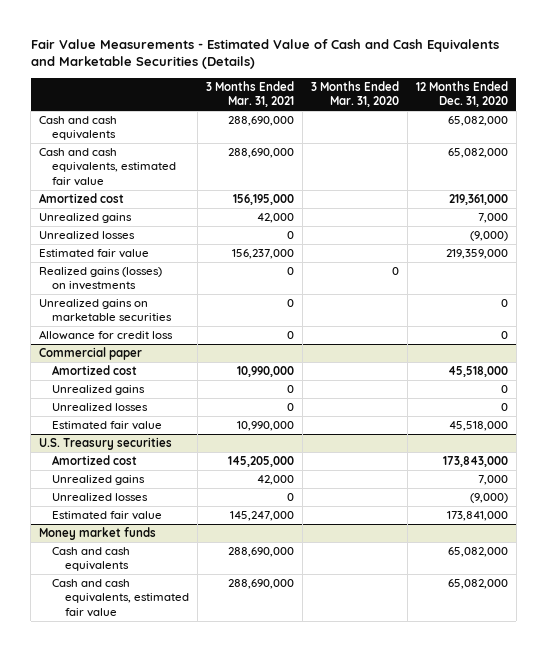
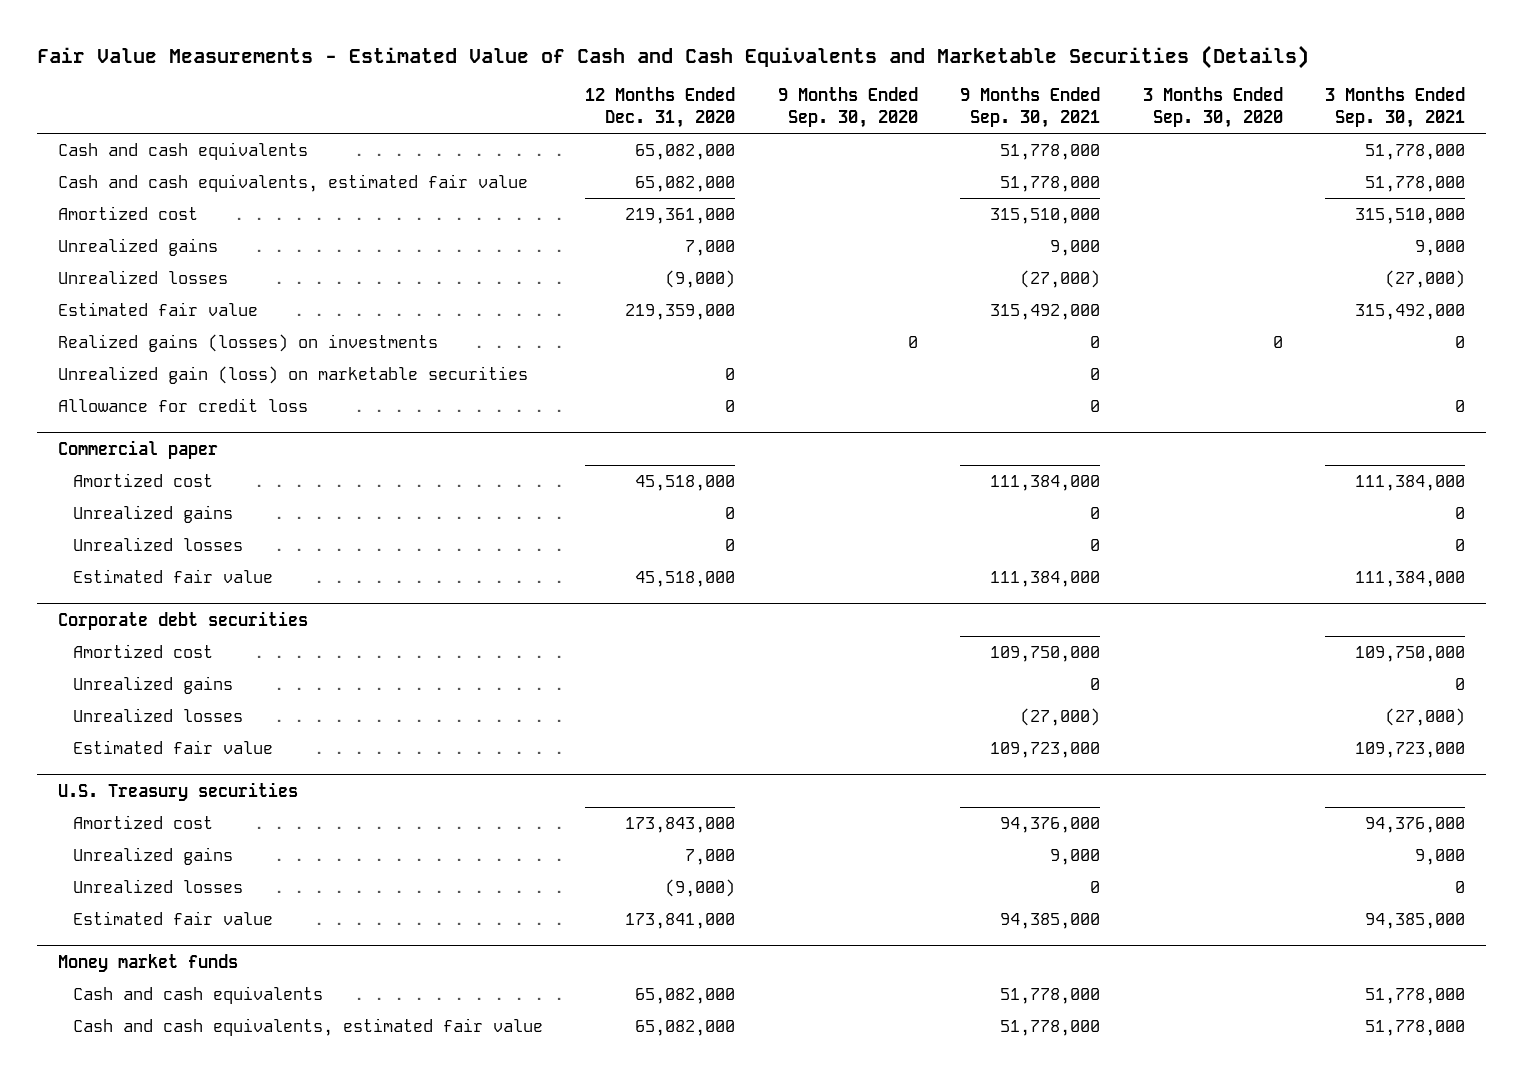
- | 3 Months Ended Mar. 31, 2021 | 3 Months Ended Mar. 31, 2020 | 12 Months Ended Dec. 31, 2020
+ | 12 Months Ended Dec. 31, 2020 | 9 Months Ended Sep. 30, 2020 | 9 Months Ended Sep. 30, 2021 | 3 Months Ended Sep. 30, 2020 | 3 Months Ended Sep. 30, 2021
- Unrealized gains on marketable securities | 0 | | 0
+ Unrealized gain (loss) on marketable securities | 0 | | 0 | |
+ Corporate debt securities
+ Amortized cost | | | 109,750,000 | | 109,750,000
+ Unrealized gains | | | 0 | | 0
+ Unrealized losses | | | (27,000) | | (27,000)
+ Estimated fair value | | | 109,723,000 | | 109,723,000

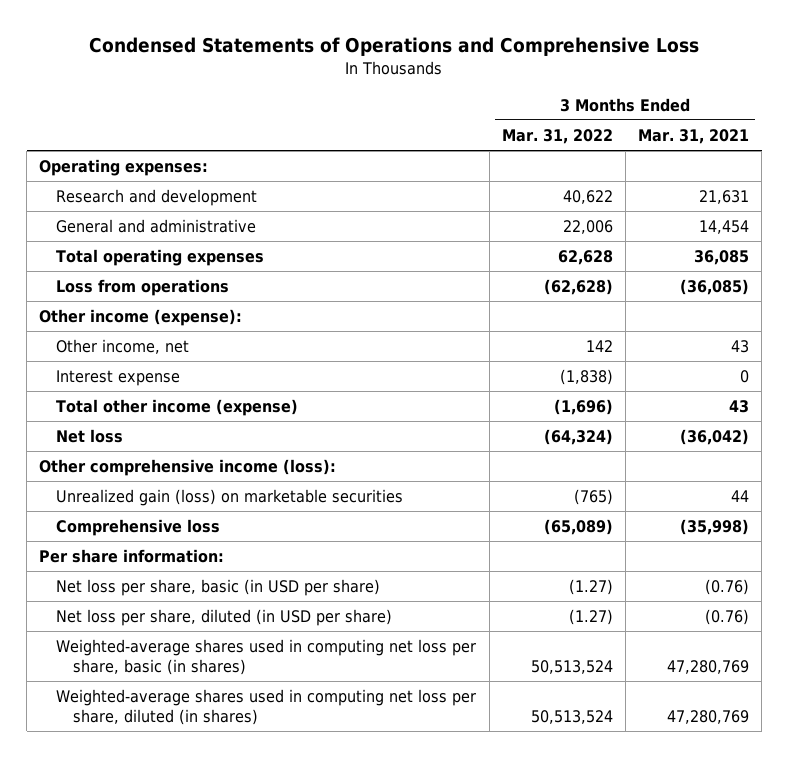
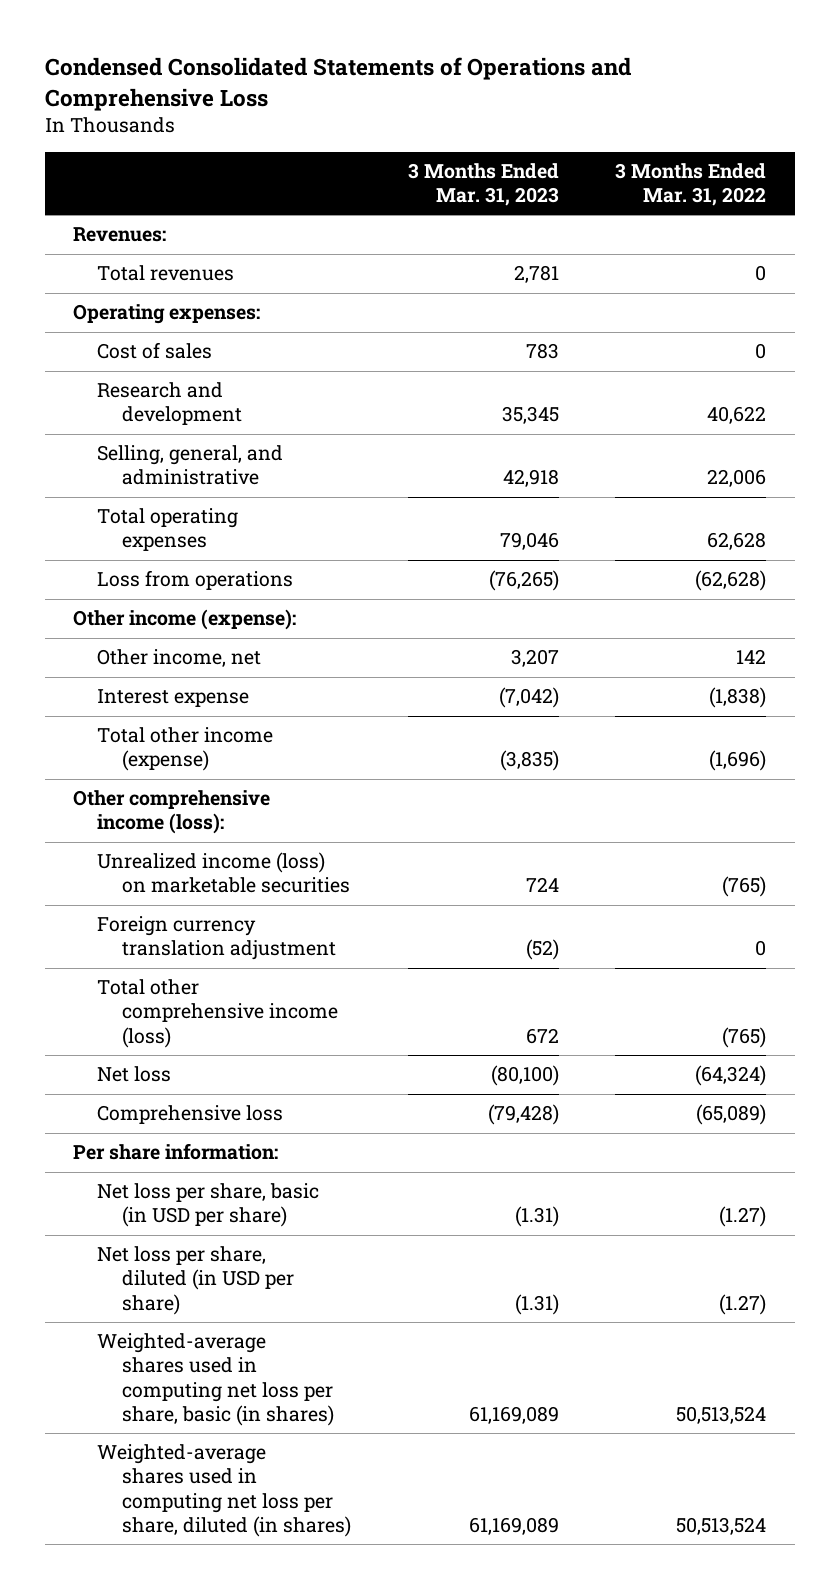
- Condensed Statements of Operations and Comprehensive Loss
+ Condensed Consolidated Statements of Operations and Comprehensive Loss
- | 3 Months Ended Mar. 31, 2022 | 3 Months Ended Mar. 31, 2021
+ | 3 Months Ended Mar. 31, 2023 | 3 Months Ended Mar. 31, 2022
+ Revenues:
+ Total revenues | 2,781 | 0
+ Cost of sales | 783 | 0
- General and administrative | 22,006 | 14,454
+ Selling, general, and administrative | 42,918 | 22,006
- Unrealized gain (loss) on marketable securities | (765) | 44
+ Unrealized income (loss) on marketable securities | 724 | (765)
+ Foreign currency translation adjustment | (52) | 0
+ Total other comprehensive income (loss) | 672 | (765)
moved down: Net loss | (80,100) | (64,324)

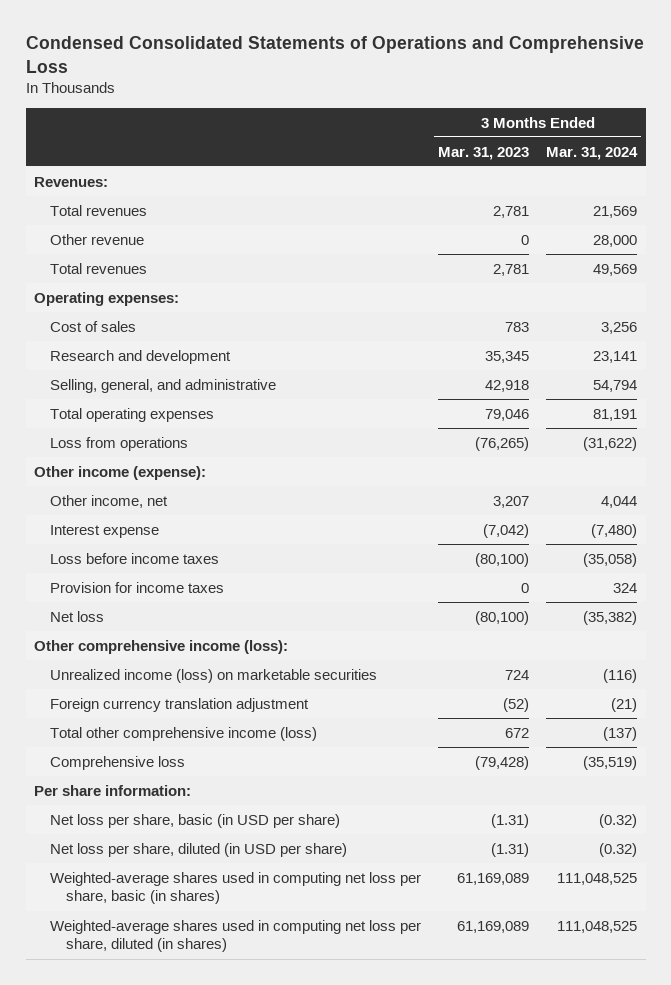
- | 3 Months Ended Mar. 31, 2023 | 3 Months Ended Mar. 31, 2022
+ | 3 Months Ended Mar. 31, 2023 | 3 Months Ended Mar. 31, 2024
+ Other revenue | 0 | 28,000
+ Total revenues | 2,781 | 49,569
- Total other income (expense) | (3,835) | (1,696)
+ Loss before income taxes | (80,100) | (35,058)
+ Provision for income taxes | 0 | 324
moved up: Net loss | (80,100) | (35,382)

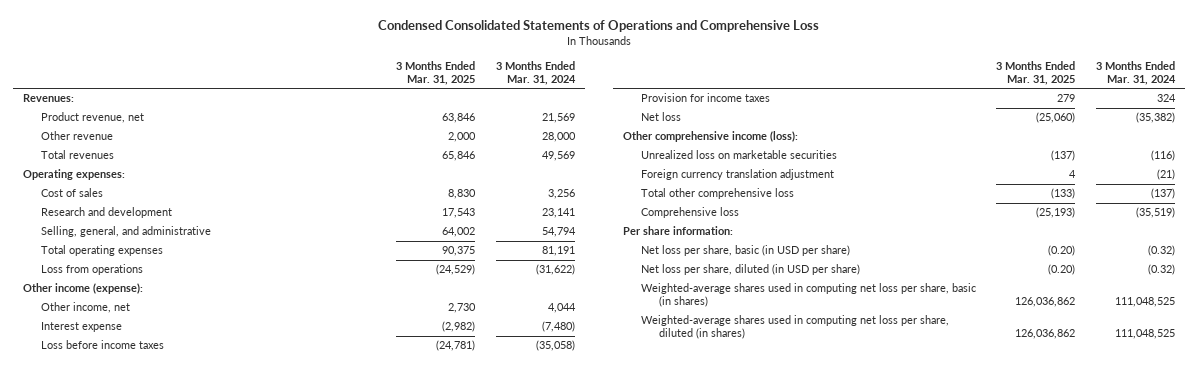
- | 3 Months Ended Mar. 31, 2023 | 3 Months Ended Mar. 31, 2024
+ | 3 Months Ended Mar. 31, 2025 | 3 Months Ended Mar. 31, 2024
- Total revenues | 2,781 | 21,569
+ Product revenue, net | 63,846 | 21,569
- Unrealized income (loss) on marketable securities | 724 | (116)
+ Unrealized loss on marketable securities | (137) | (116)
- Total other comprehensive income (loss) | 672 | (137)
+ Total other comprehensive loss | (133) | (137)

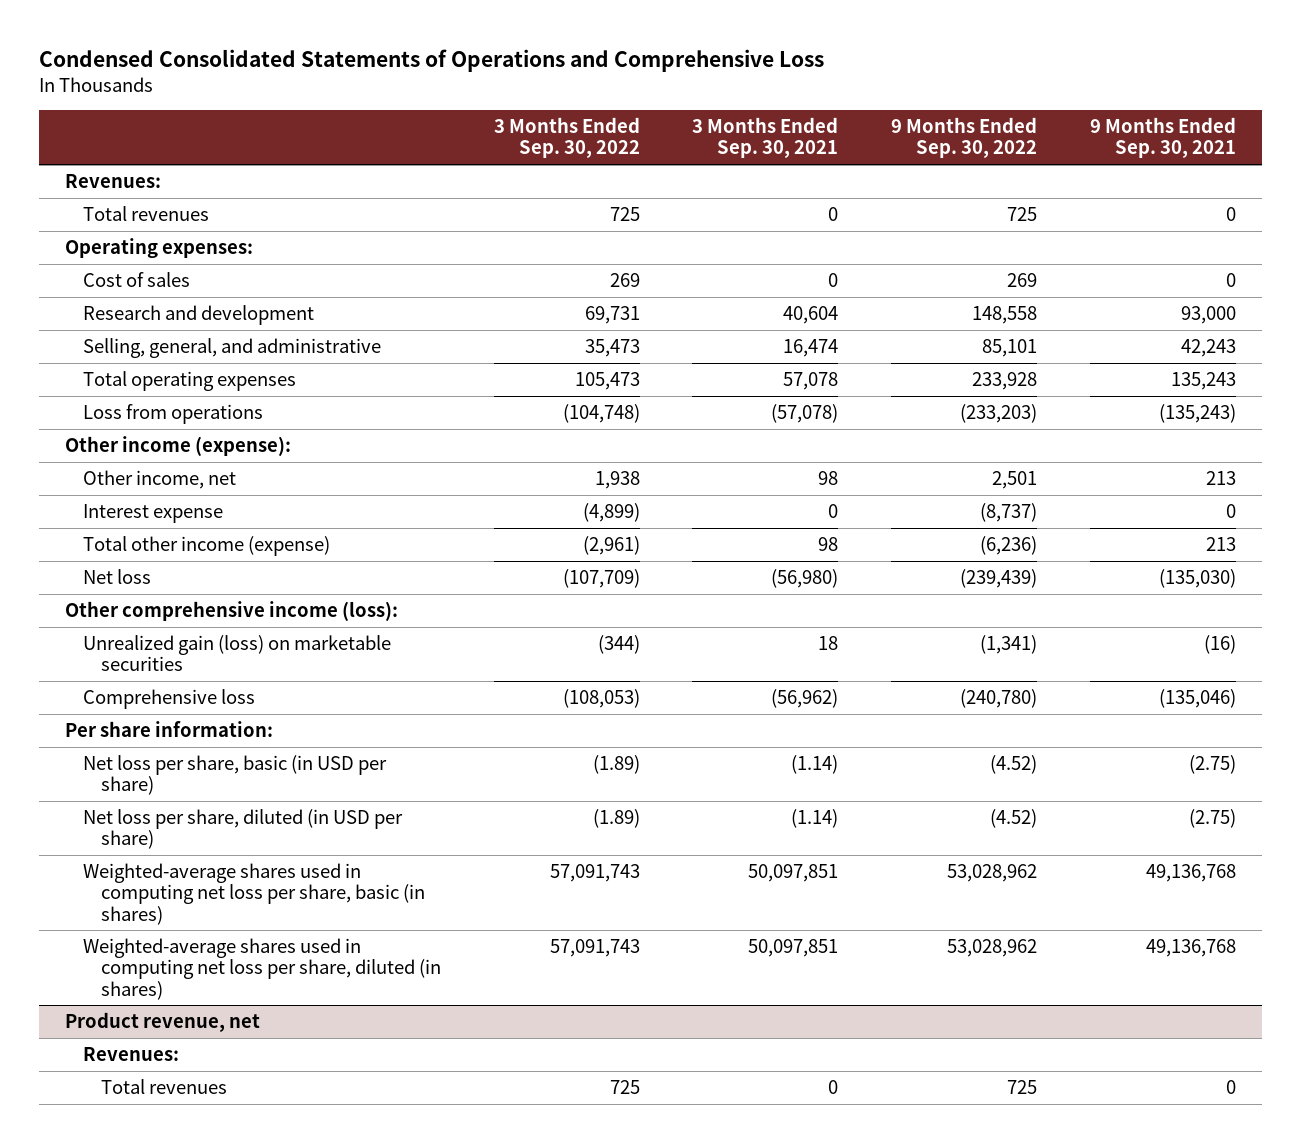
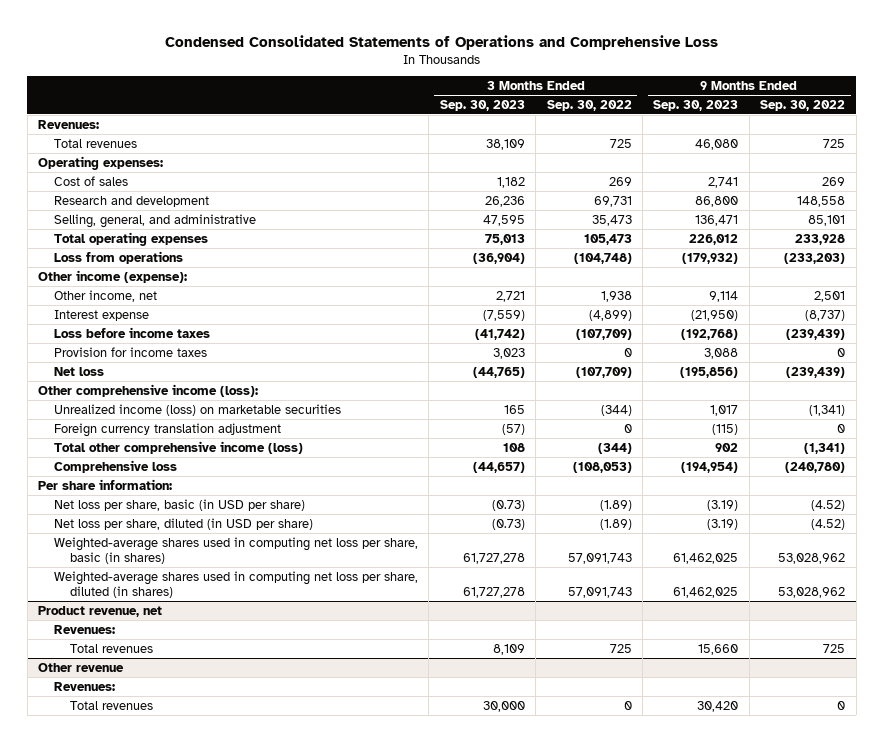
- | 3 Months Ended Sep. 30, 2022 | 3 Months Ended Sep. 30, 2021 | 9 Months Ended Sep. 30, 2022 | 9 Months Ended Sep. 30, 2021
+ | 3 Months Ended Sep. 30, 2023 | 3 Months Ended Sep. 30, 2022 | 9 Months Ended Sep. 30, 2023 | 9 Months Ended Sep. 30, 2022
- Total other income (expense) | (2,961) | 98 | (6,236) | 213
+ Loss before income taxes | (41,742) | (107,709) | (192,768) | (239,439)
+ Provision for income taxes | 3,023 | 0 | 3,088 | 0
- Unrealized gain (loss) on marketable securities | (344) | 18 | (1,341) | (16)
+ Unrealized income (loss) on marketable securities | 165 | (344) | 1,017 | (1,341)
+ Foreign currency translation adjustment | (57) | 0 | (115) | 0
+ Total other comprehensive income (loss) | 108 | (344) | 902 | (1,341)
+ Other revenue
+ Revenues:
+ Total revenues | 30,000 | 0 | 30,420 | 0

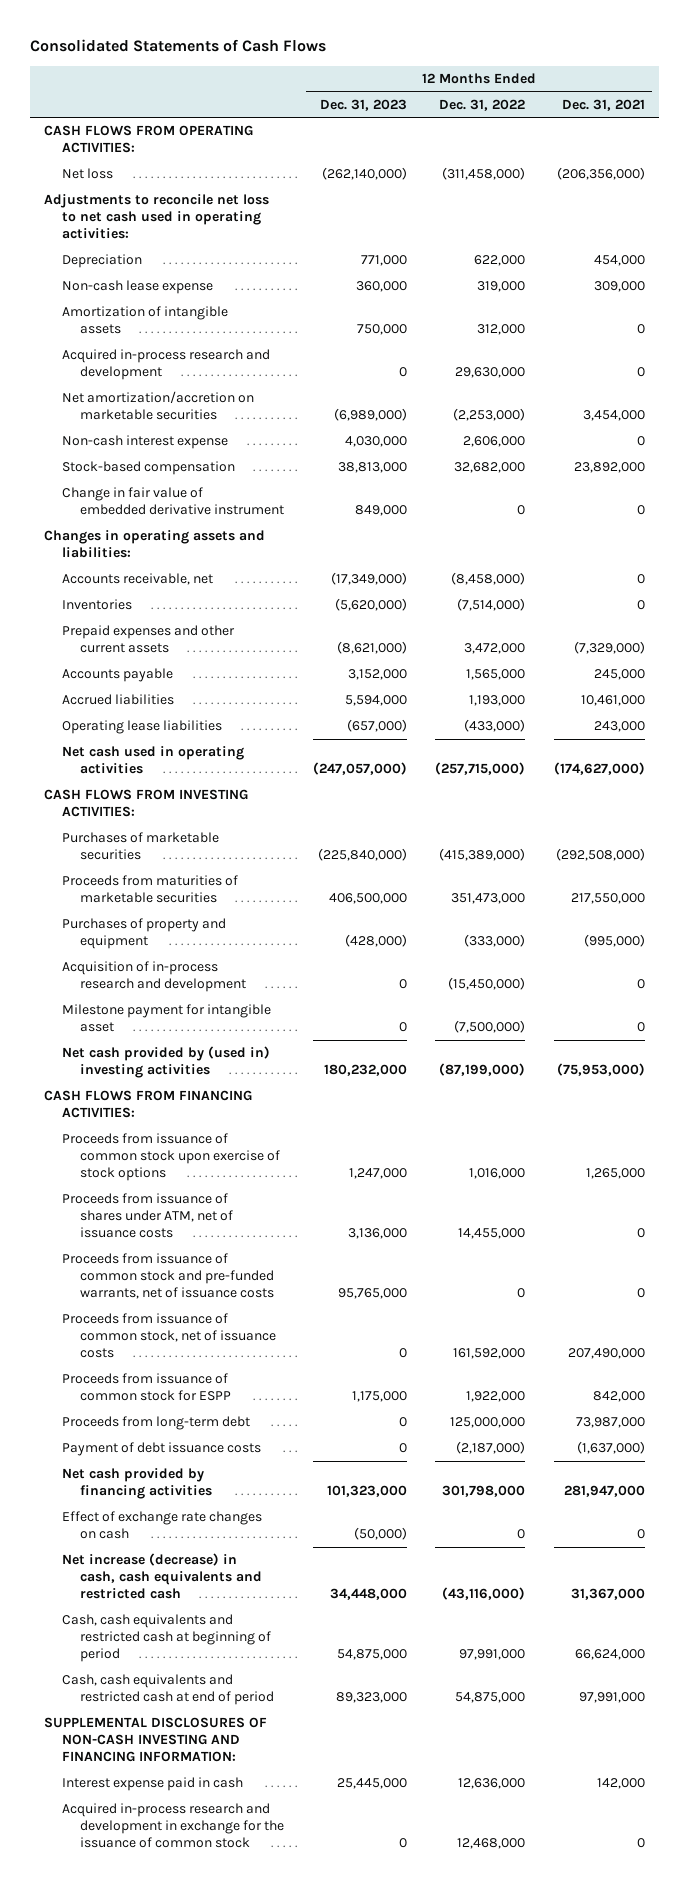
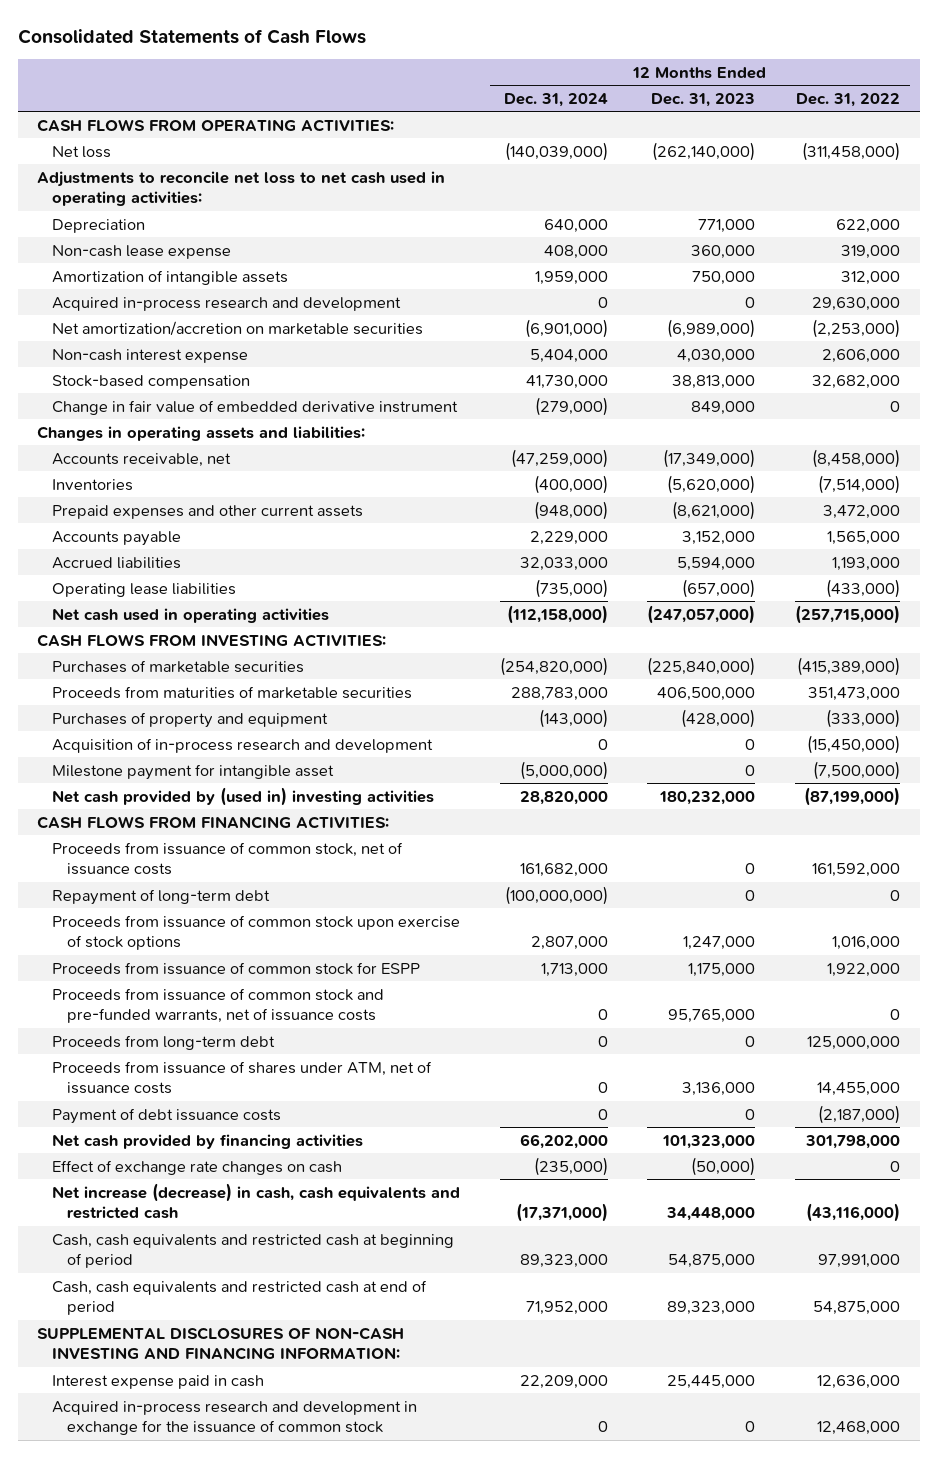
- | 12 Months Ended Dec. 31, 2023 | 12 Months Ended Dec. 31, 2022 | 12 Months Ended Dec. 31, 2021
+ | 12 Months Ended Dec. 31, 2024 | 12 Months Ended Dec. 31, 2023 | 12 Months Ended Dec. 31, 2022
+ Repayment of long-term debt | (100,000,000) | 0 | 0
moved down: Proceeds from issuance of common stock upon exercise of stock options | 2,807,000 | 1,247,000 | 1,016,000
moved down: Proceeds from issuance of common stock and pre-funded warrants, net of issuance costs | 0 | 95,765,000 | 0
moved down: Proceeds from issuance of shares under ATM, net of issuance costs | 0 | 3,136,000 | 14,455,000

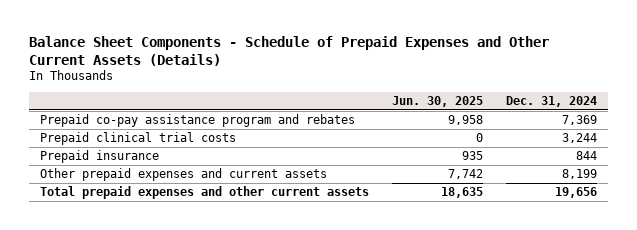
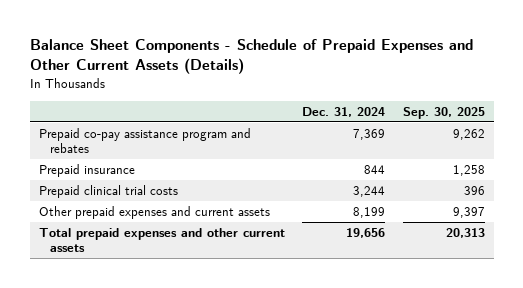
- | Jun. 30, 2025 | Dec. 31, 2024
+ | Dec. 31, 2024 | Sep. 30, 2025
moved down: Prepaid clinical trial costs | 3,244 | 396

